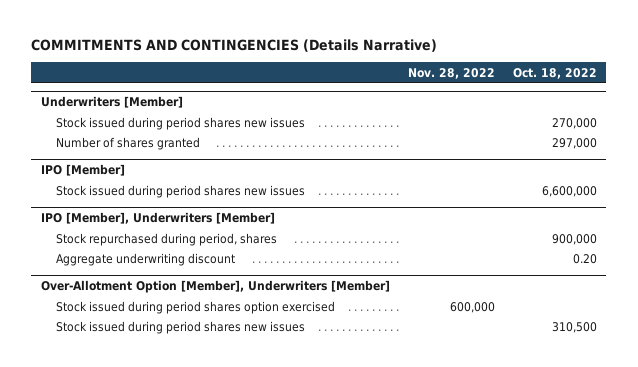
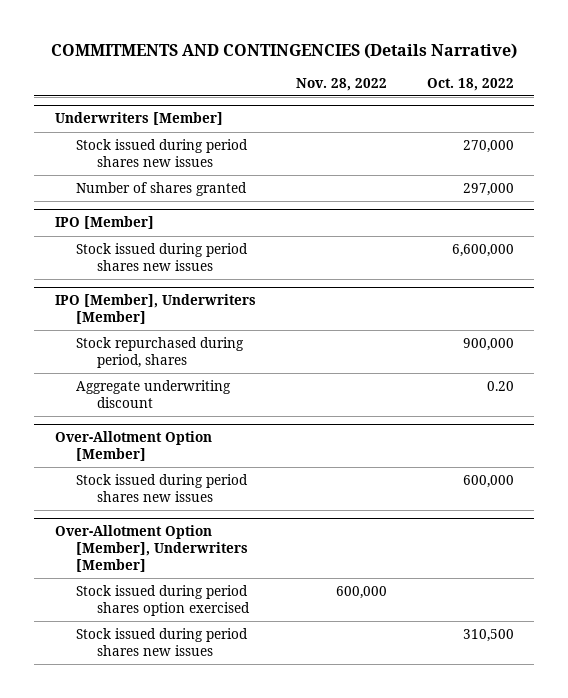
+ Over-Allotment Option [Member]
+ Stock issued during period shares new issues | | 600,000

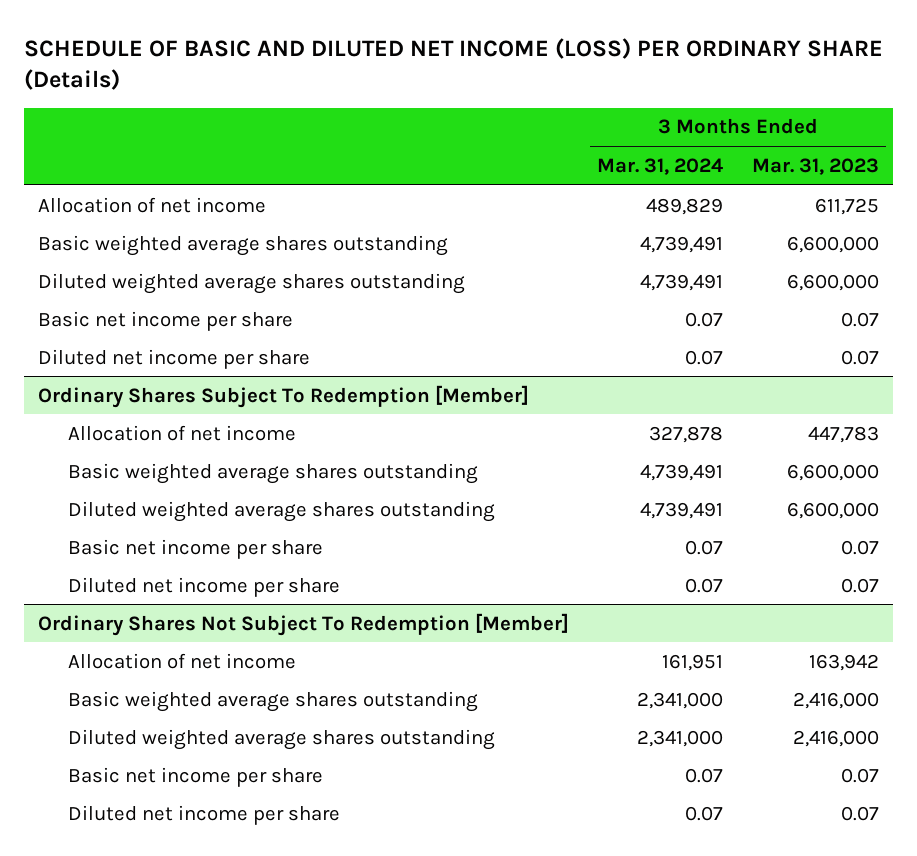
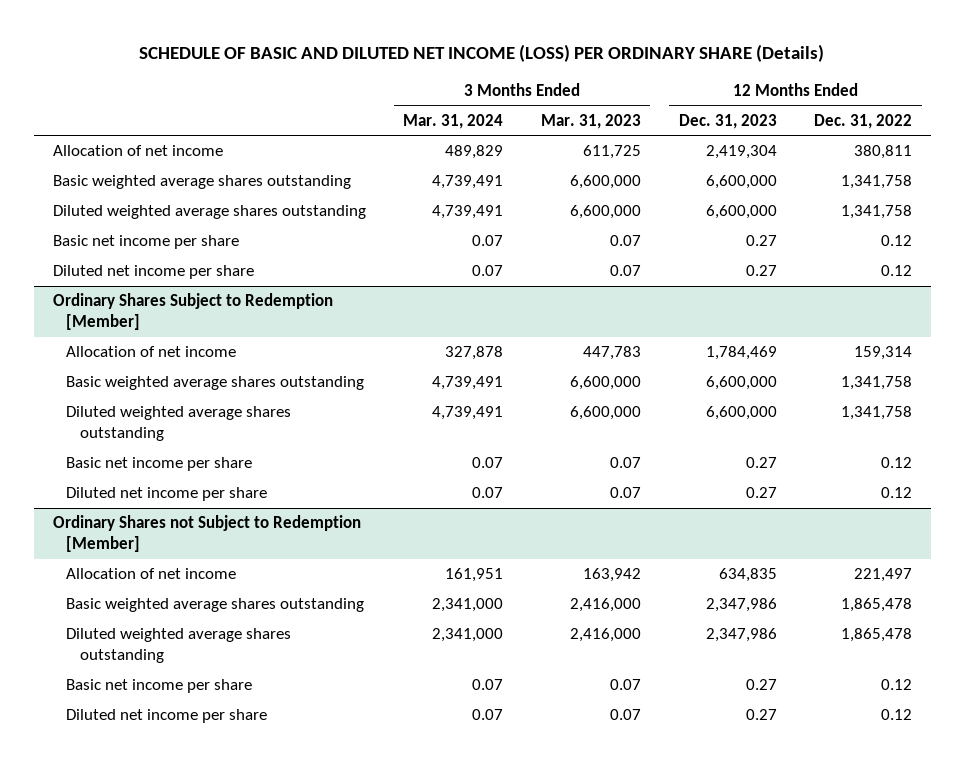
- | 3 Months Ended Mar. 31, 2024 | 3 Months Ended Mar. 31, 2023
+ | 3 Months Ended Mar. 31, 2024 | 3 Months Ended Mar. 31, 2023 | 12 Months Ended Dec. 31, 2023 | 12 Months Ended Dec. 31, 2022
- Ordinary Shares Subject To Redemption [Member]
+ Ordinary Shares Subject to Redemption [Member]
- Ordinary Shares Not Subject To Redemption [Member]
+ Ordinary Shares not Subject to Redemption [Member]

